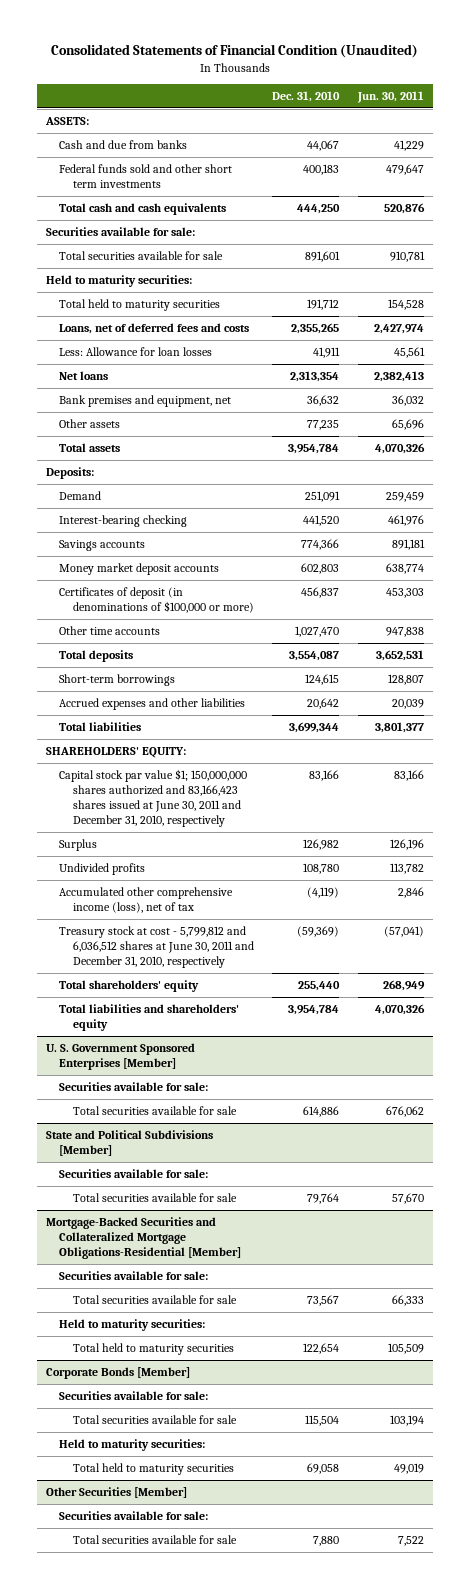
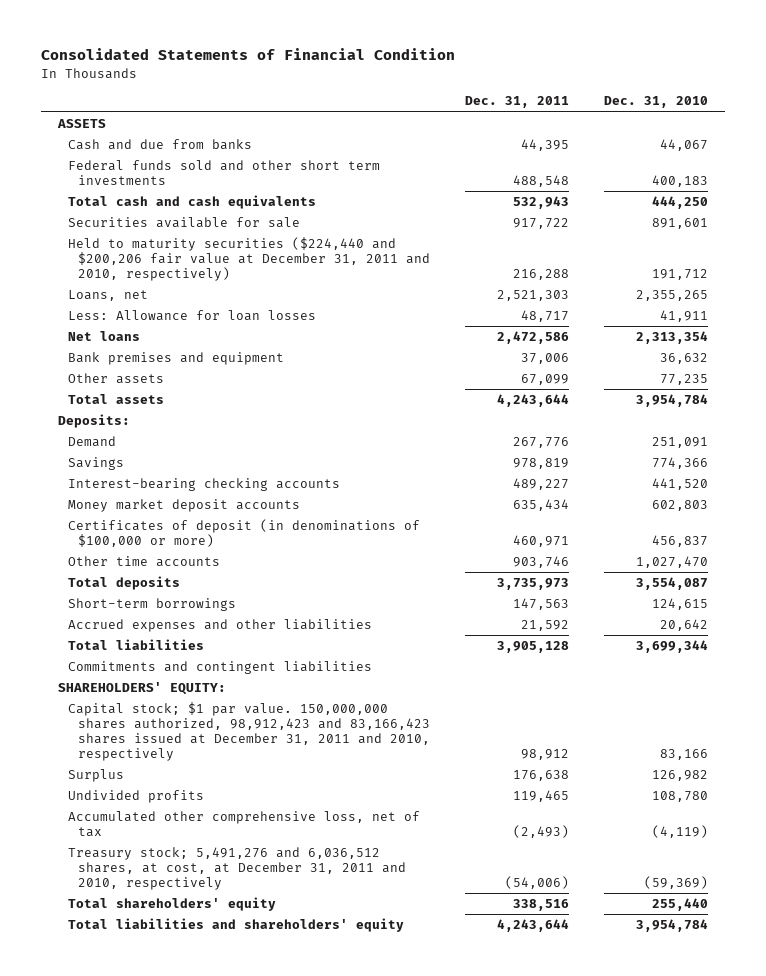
- Consolidated Statements of Financial Condition (Unaudited)
+ Consolidated Statements of Financial Condition
- | Dec. 31, 2010 | Jun. 30, 2011
+ | Dec. 31, 2011 | Dec. 31, 2010
- ASSETS:
+ ASSETS
- Securities available for sale:
- Total securities available for sale | 891,601 | 910,781
- Held to maturity securities:
- Total held to maturity securities | 191,712 | 154,528
- Loans, net of deferred fees and costs | 2,355,265 | 2,427,974
+ Securities available for sale | 917,722 | 891,601
+ Held to maturity securities ($224,440 and $200,206 fair value at December 31, 2011 and 2010, respectively) | 216,288 | 191,712
+ Loans, net | 2,521,303 | 2,355,265
- Bank premises and equipment, net | 36,632 | 36,032
+ Bank premises and equipment | 37,006 | 36,632
- Interest-bearing checking | 441,520 | 461,976
- Savings accounts | 774,366 | 891,181
+ Savings | 978,819 | 774,366
+ Interest-bearing checking accounts | 489,227 | 441,520
+ Commitments and contingent liabilities
- Capital stock par value $1; 150,000,000 shares authorized and 83,166,423 shares issued at June 30, 2011 and December 31, 2010, respectively | 83,166 | 83,166
+ Capital stock; $1 par value. 150,000,000 shares authorized, 98,912,423 and 83,166,423 shares issued at December 31, 2011 and 2010, respectively | 98,912 | 83,166
- Accumulated other comprehensive income (loss), net of tax | (4,119) | 2,846
- Treasury stock at cost - 5,799,812 and 6,036,512 shares at June 30, 2011 and December 31, 2010, respectively | (59,369) | (57,041)
+ Accumulated other comprehensive loss, net of tax | (2,493) | (4,119)
+ Treasury stock; 5,491,276 and 6,036,512 shares, at cost, at December 31, 2011 and 2010, respectively | (54,006) | (59,369)
- U. S. Government Sponsored Enterprises [Member]
- Securities available for sale:
- Total securities available for sale | 614,886 | 676,062
- State and Political Subdivisions [Member]
- Securities available for sale:
- Total securities available for sale | 79,764 | 57,670
- Mortgage-Backed Securities and Collateralized Mortgage Obligations-Residential [Member]
- Securities available for sale:
- Total securities available for sale | 73,567 | 66,333
- Held to maturity securities:
- Total held to maturity securities | 122,654 | 105,509
- Corporate Bonds [Member]
- Securities available for sale:
- Total securities available for sale | 115,504 | 103,194
- Held to maturity securities:
- Total held to maturity securities | 69,058 | 49,019
- Other Securities [Member]
- Securities available for sale:
- Total securities available for sale | 7,880 | 7,522

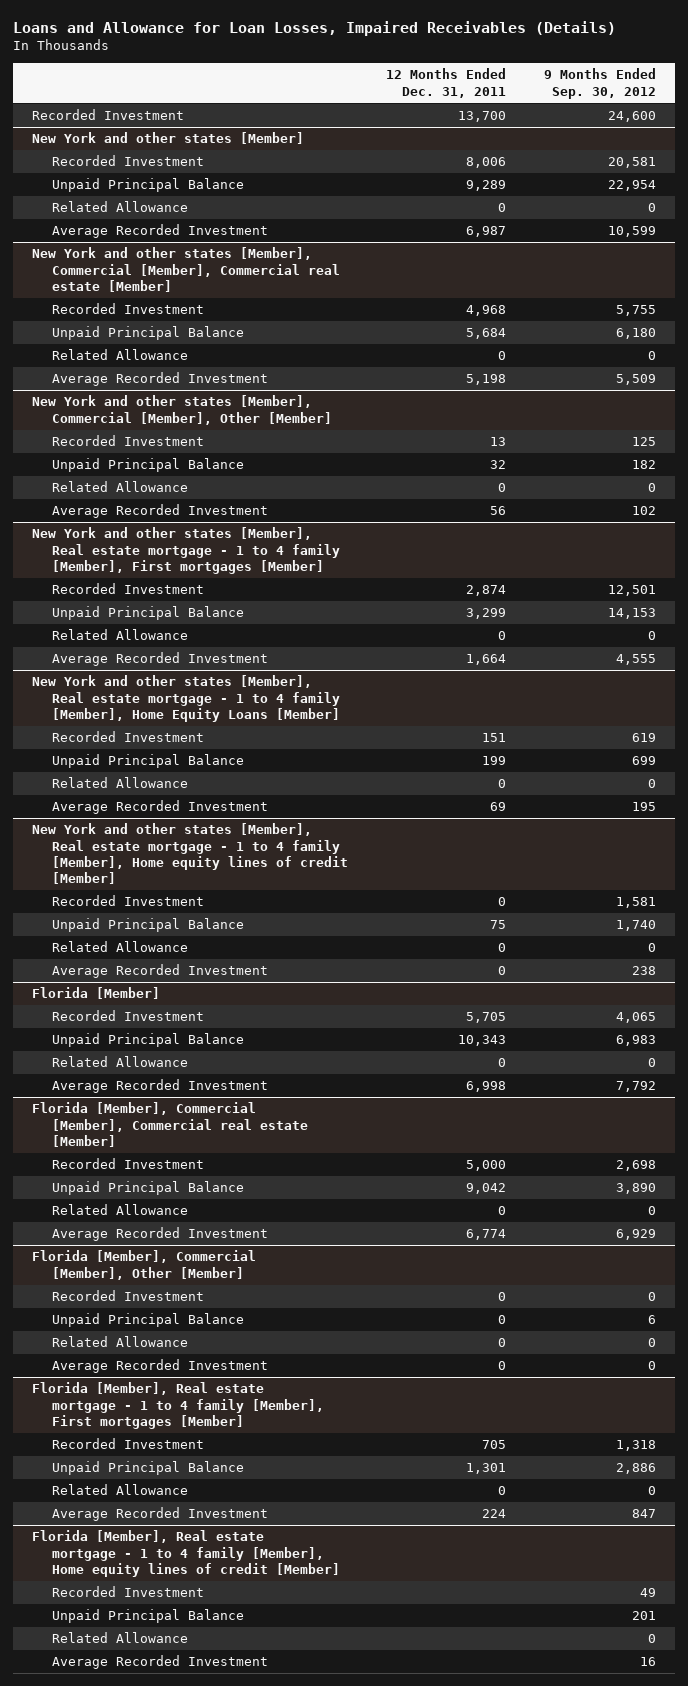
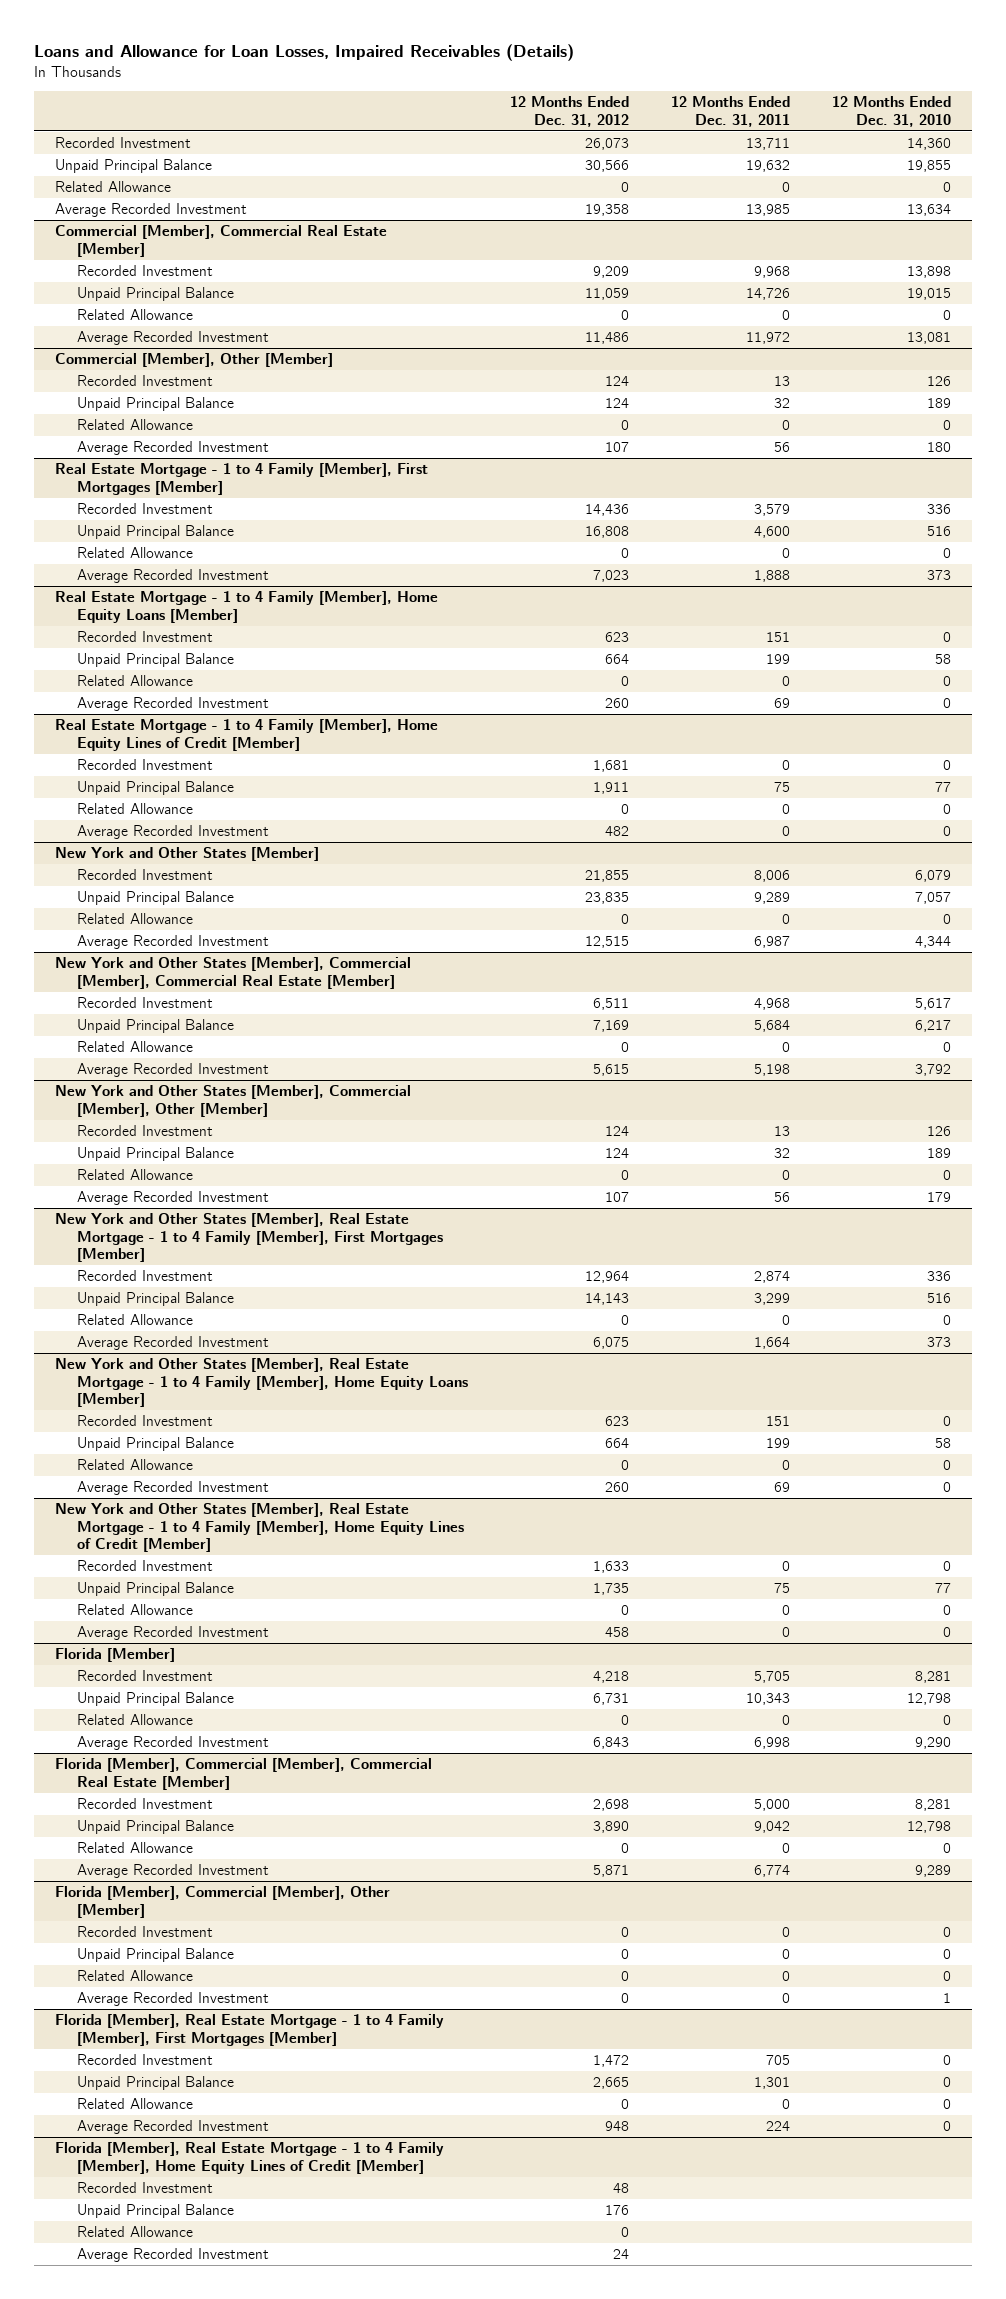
- | 12 Months Ended Dec. 31, 2011 | 9 Months Ended Sep. 30, 2012
+ | 12 Months Ended Dec. 31, 2012 | 12 Months Ended Dec. 31, 2011 | 12 Months Ended Dec. 31, 2010
- Recorded Investment | 13,700 | 24,600
- New York and other states [Member]
+ Recorded Investment | 26,073 | 13,711 | 14,360
+ Unpaid Principal Balance | 30,566 | 19,632 | 19,855
+ Related Allowance | 0 | 0 | 0
+ Average Recorded Investment | 19,358 | 13,985 | 13,634
+ Commercial [Member], Commercial Real Estate [Member]
+ Recorded Investment | 9,209 | 9,968 | 13,898
+ Unpaid Principal Balance | 11,059 | 14,726 | 19,015
+ Related Allowance | 0 | 0 | 0
+ Average Recorded Investment | 11,486 | 11,972 | 13,081
+ Commercial [Member], Other [Member]
+ Recorded Investment | 124 | 13 | 126
+ Unpaid Principal Balance | 124 | 32 | 189
+ Related Allowance | 0 | 0 | 0
+ Average Recorded Investment | 107 | 56 | 180
+ Real Estate Mortgage - 1 to 4 Family [Member], First Mortgages [Member]
+ Recorded Investment | 14,436 | 3,579 | 336
+ Unpaid Principal Balance | 16,808 | 4,600 | 516
+ Related Allowance | 0 | 0 | 0
+ Average Recorded Investment | 7,023 | 1,888 | 373
+ Real Estate Mortgage - 1 to 4 Family [Member], Home Equity Loans [Member]
+ Recorded Investment | 623 | 151 | 0
+ Unpaid Principal Balance | 664 | 199 | 58
+ Related Allowance | 0 | 0 | 0
+ Average Recorded Investment | 260 | 69 | 0
+ Real Estate Mortgage - 1 to 4 Family [Member], Home Equity Lines of Credit [Member]
+ Recorded Investment | 1,681 | 0 | 0
+ Unpaid Principal Balance | 1,911 | 75 | 77
+ Related Allowance | 0 | 0 | 0
+ Average Recorded Investment | 482 | 0 | 0
+ New York and Other States [Member]
- New York and other states [Member], Commercial [Member], Commercial real estate [Member]
+ New York and Other States [Member], Commercial [Member], Commercial Real Estate [Member]
- New York and other states [Member], Commercial [Member], Other [Member]
+ New York and Other States [Member], Commercial [Member], Other [Member]
- New York and other states [Member], Real estate mortgage - 1 to 4 family [Member], First mortgages [Member]
+ New York and Other States [Member], Real Estate Mortgage - 1 to 4 Family [Member], First Mortgages [Member]
- New York and other states [Member], Real estate mortgage - 1 to 4 family [Member], Home Equity Loans [Member]
+ New York and Other States [Member], Real Estate Mortgage - 1 to 4 Family [Member], Home Equity Loans [Member]
- New York and other states [Member], Real estate mortgage - 1 to 4 family [Member], Home equity lines of credit [Member]
+ New York and Other States [Member], Real Estate Mortgage - 1 to 4 Family [Member], Home Equity Lines of Credit [Member]
- Florida [Member], Commercial [Member], Commercial real estate [Member]
+ Florida [Member], Commercial [Member], Commercial Real Estate [Member]
- Florida [Member], Real estate mortgage - 1 to 4 family [Member], First mortgages [Member]
+ Florida [Member], Real Estate Mortgage - 1 to 4 Family [Member], First Mortgages [Member]
- Florida [Member], Real estate mortgage - 1 to 4 family [Member], Home equity lines of credit [Member]
+ Florida [Member], Real Estate Mortgage - 1 to 4 Family [Member], Home Equity Lines of Credit [Member]

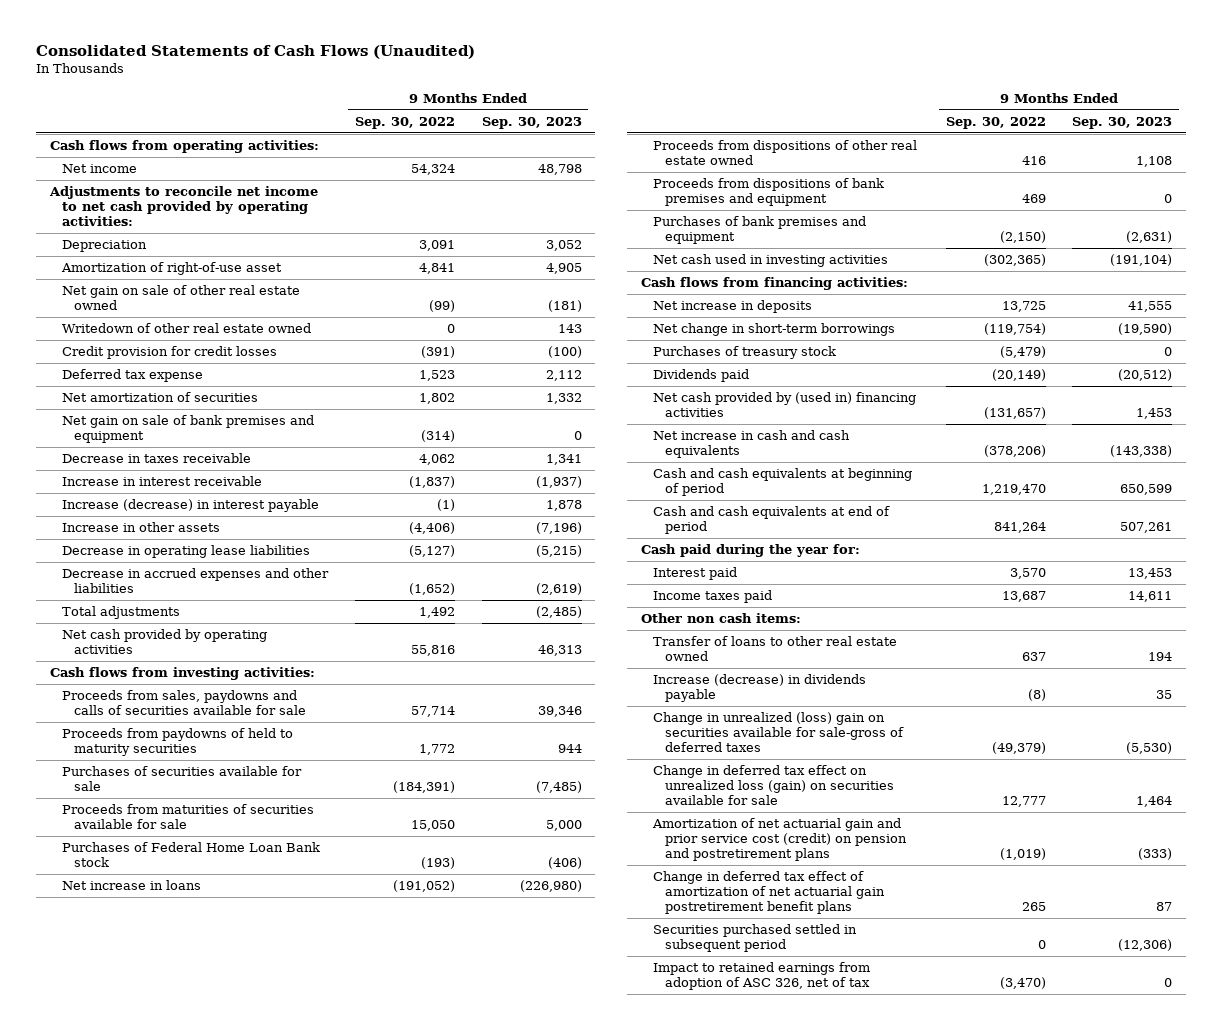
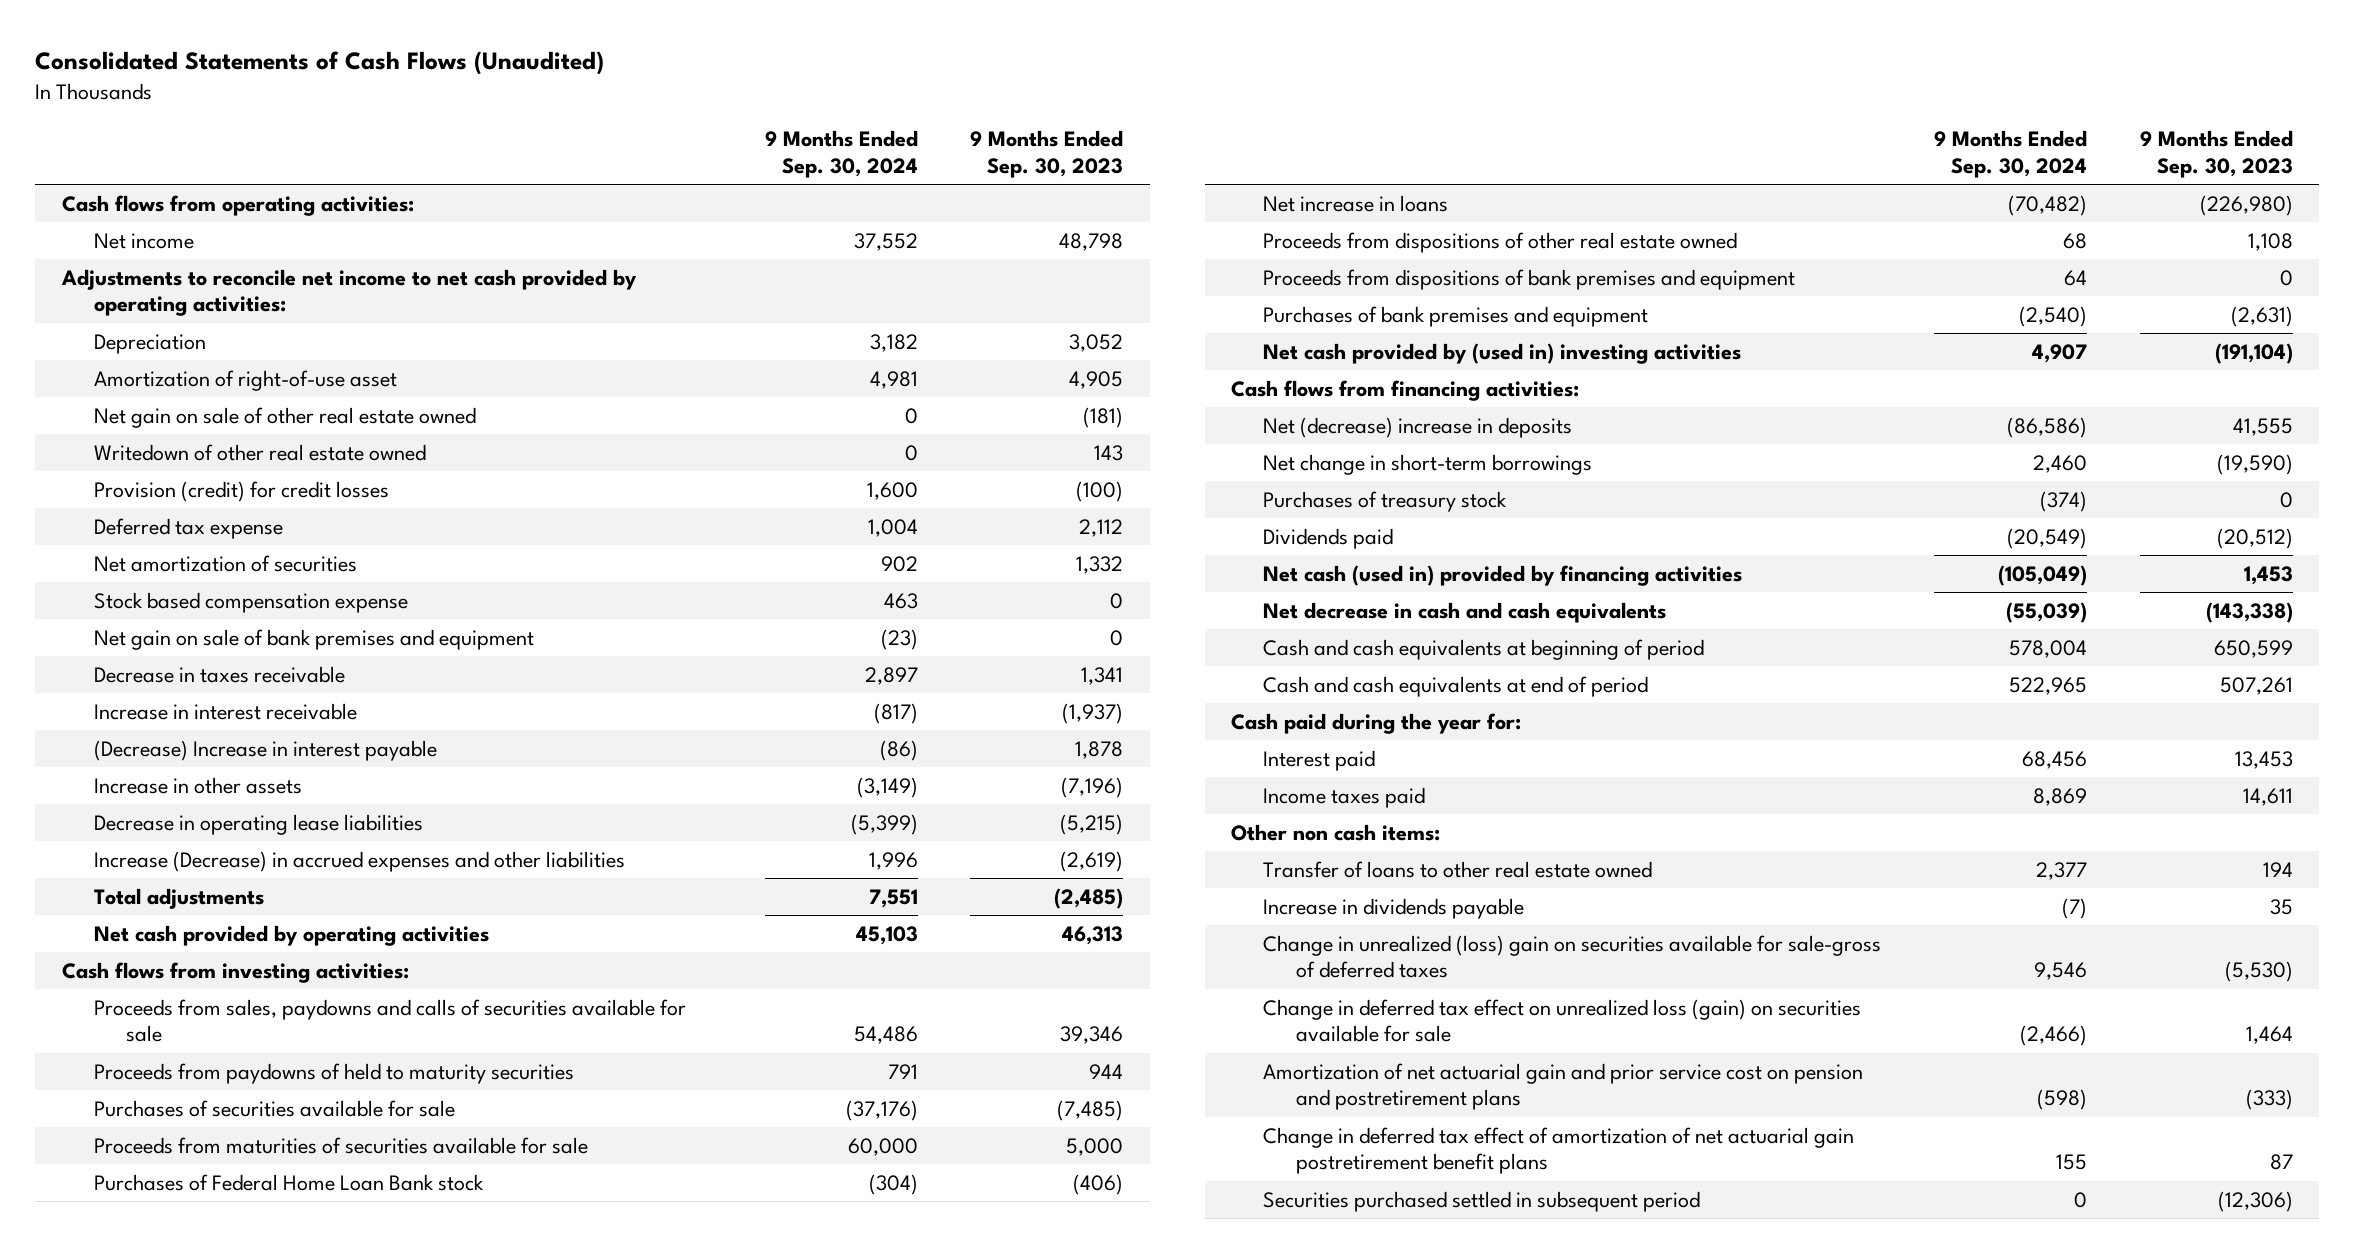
- | 9 Months Ended Sep. 30, 2022 | 9 Months Ended Sep. 30, 2023
+ | 9 Months Ended Sep. 30, 2024 | 9 Months Ended Sep. 30, 2023
- Credit provision for credit losses | (391) | (100)
+ Provision (credit) for credit losses | 1,600 | (100)
+ Stock based compensation expense | 463 | 0
- Increase (decrease) in interest payable | (1) | 1,878
+ (Decrease) Increase in interest payable | (86) | 1,878
- Decrease in accrued expenses and other liabilities | (1,652) | (2,619)
+ Increase (Decrease) in accrued expenses and other liabilities | 1,996 | (2,619)
- Net cash used in investing activities | (302,365) | (191,104)
+ Net cash provided by (used in) investing activities | 4,907 | (191,104)
- Net increase in deposits | 13,725 | 41,555
+ Net (decrease) increase in deposits | (86,586) | 41,555
- Net cash provided by (used in) financing activities | (131,657) | 1,453
- Net increase in cash and cash equivalents | (378,206) | (143,338)
+ Net cash (used in) provided by financing activities | (105,049) | 1,453
+ Net decrease in cash and cash equivalents | (55,039) | (143,338)
- Increase (decrease) in dividends payable | (8) | 35
+ Increase in dividends payable | (7) | 35
- Amortization of net actuarial gain and prior service cost (credit) on pension and postretirement plans | (1,019) | (333)
+ Amortization of net actuarial gain and prior service cost on pension and postretirement plans | (598) | (333)
- Impact to retained earnings from adoption of ASC 326, net of tax | (3,470) | 0

